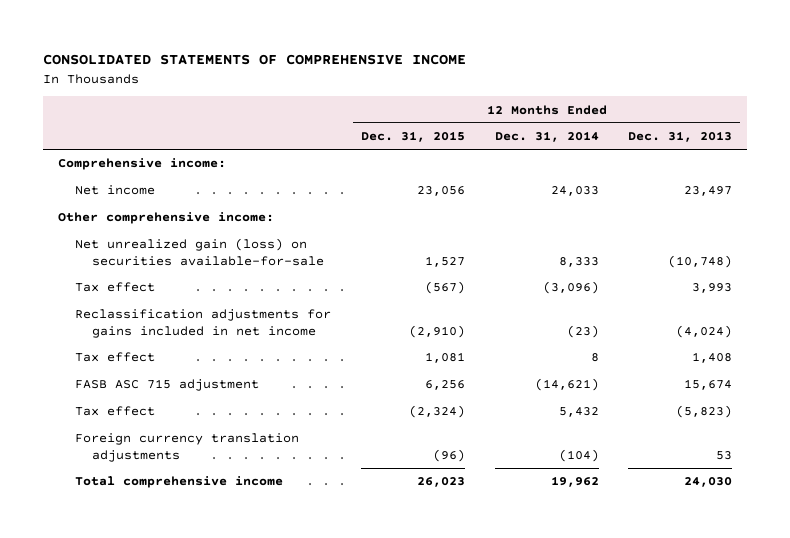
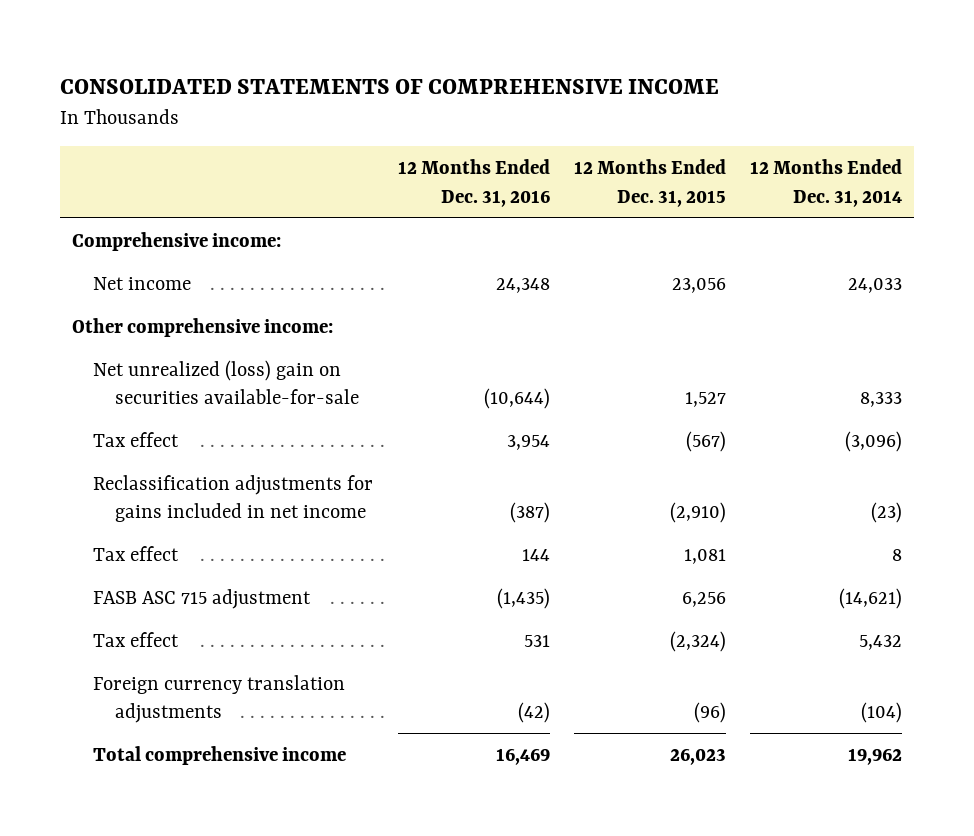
- | 12 Months Ended Dec. 31, 2015 | 12 Months Ended Dec. 31, 2014 | 12 Months Ended Dec. 31, 2013
+ | 12 Months Ended Dec. 31, 2016 | 12 Months Ended Dec. 31, 2015 | 12 Months Ended Dec. 31, 2014
- Net unrealized gain (loss) on securities available-for-sale | 1,527 | 8,333 | (10,748)
+ Net unrealized (loss) gain on securities available-for-sale | (10,644) | 1,527 | 8,333

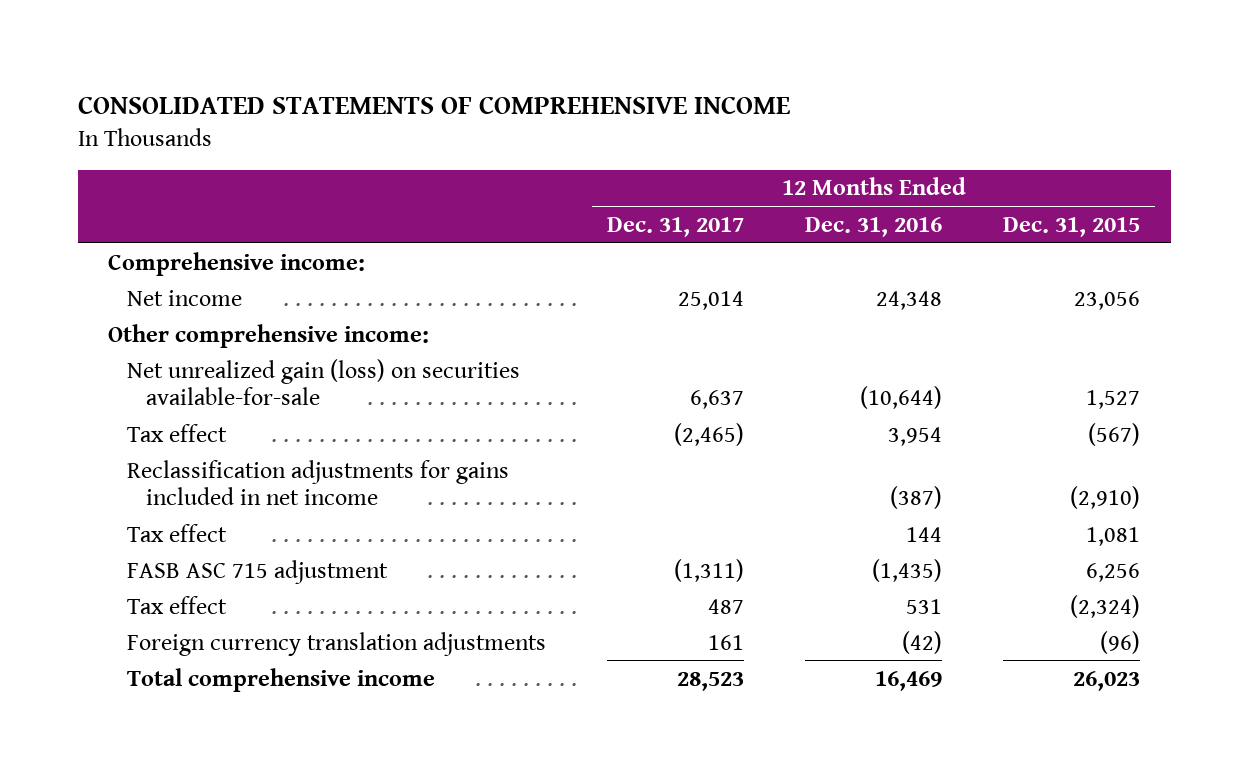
- | 12 Months Ended Dec. 31, 2016 | 12 Months Ended Dec. 31, 2015 | 12 Months Ended Dec. 31, 2014
+ | 12 Months Ended Dec. 31, 2017 | 12 Months Ended Dec. 31, 2016 | 12 Months Ended Dec. 31, 2015
- Net unrealized (loss) gain on securities available-for-sale | (10,644) | 1,527 | 8,333
+ Net unrealized gain (loss) on securities available-for-sale | 6,637 | (10,644) | 1,527

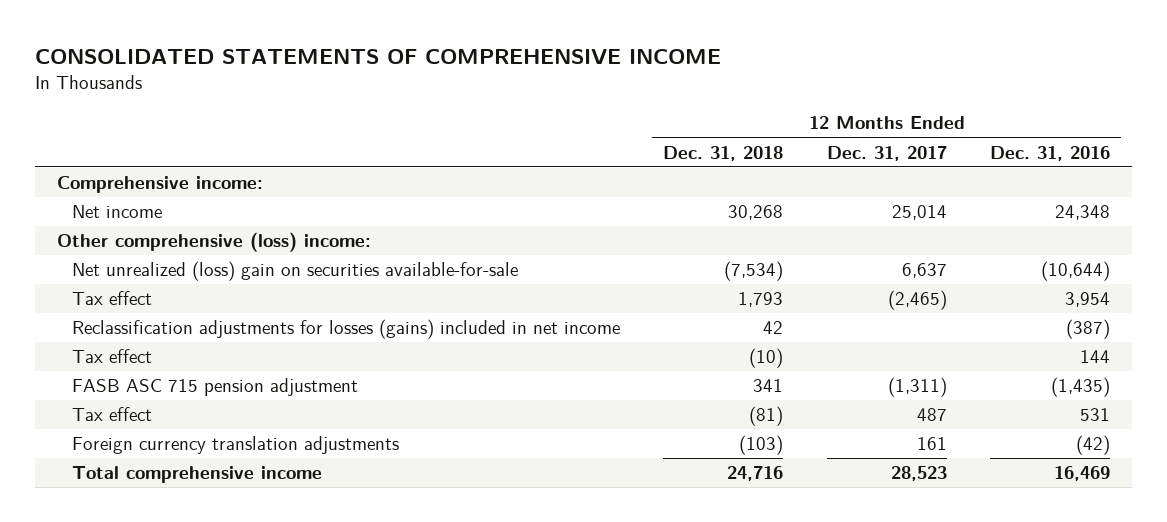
- | 12 Months Ended Dec. 31, 2017 | 12 Months Ended Dec. 31, 2016 | 12 Months Ended Dec. 31, 2015
+ | 12 Months Ended Dec. 31, 2018 | 12 Months Ended Dec. 31, 2017 | 12 Months Ended Dec. 31, 2016
- Other comprehensive income:
- Net unrealized gain (loss) on securities available-for-sale | 6,637 | (10,644) | 1,527
+ Other comprehensive (loss) income:
+ Net unrealized (loss) gain on securities available-for-sale | (7,534) | 6,637 | (10,644)
- Reclassification adjustments for gains included in net income | | (387) | (2,910)
+ Reclassification adjustments for losses (gains) included in net income | 42 | | (387)
- FASB ASC 715 adjustment | (1,311) | (1,435) | 6,256
+ FASB ASC 715 pension adjustment | 341 | (1,311) | (1,435)

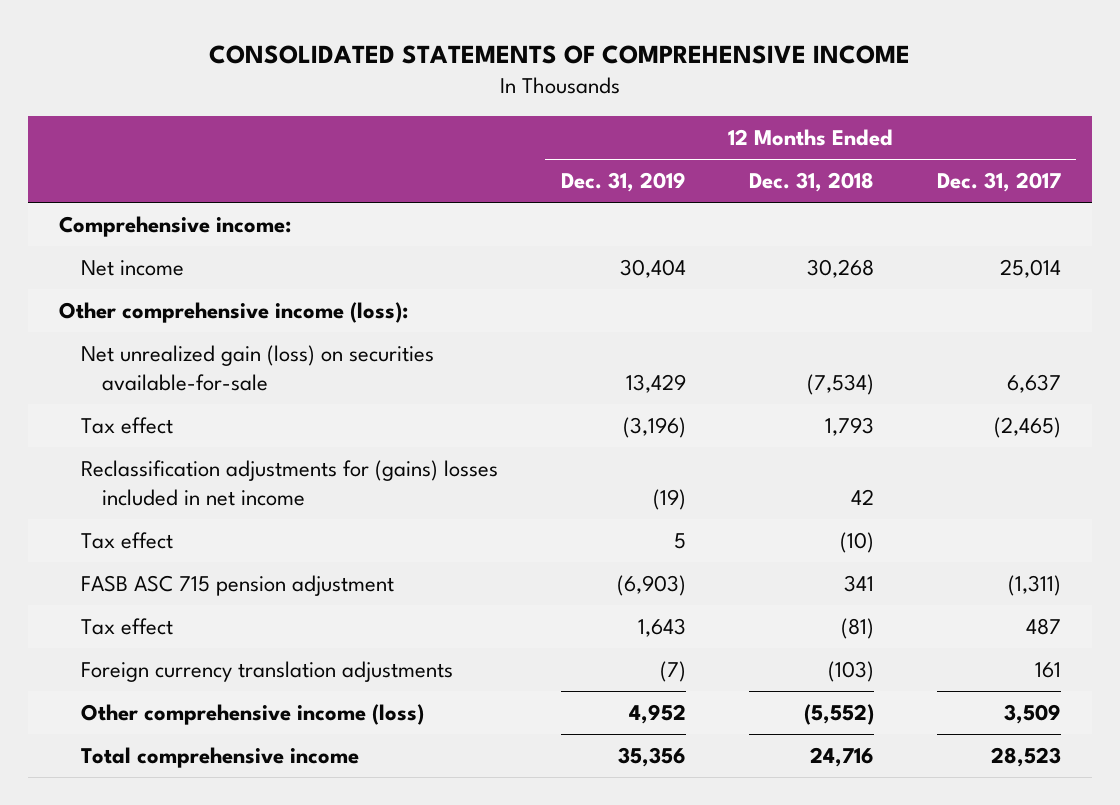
- | 12 Months Ended Dec. 31, 2018 | 12 Months Ended Dec. 31, 2017 | 12 Months Ended Dec. 31, 2016
+ | 12 Months Ended Dec. 31, 2019 | 12 Months Ended Dec. 31, 2018 | 12 Months Ended Dec. 31, 2017
- Other comprehensive (loss) income:
- Net unrealized (loss) gain on securities available-for-sale | (7,534) | 6,637 | (10,644)
+ Other comprehensive income (loss):
+ Net unrealized gain (loss) on securities available-for-sale | 13,429 | (7,534) | 6,637
- Reclassification adjustments for losses (gains) included in net income | 42 | | (387)
+ Reclassification adjustments for (gains) losses included in net income | (19) | 42 |
+ Other comprehensive income (loss) | 4,952 | (5,552) | 3,509

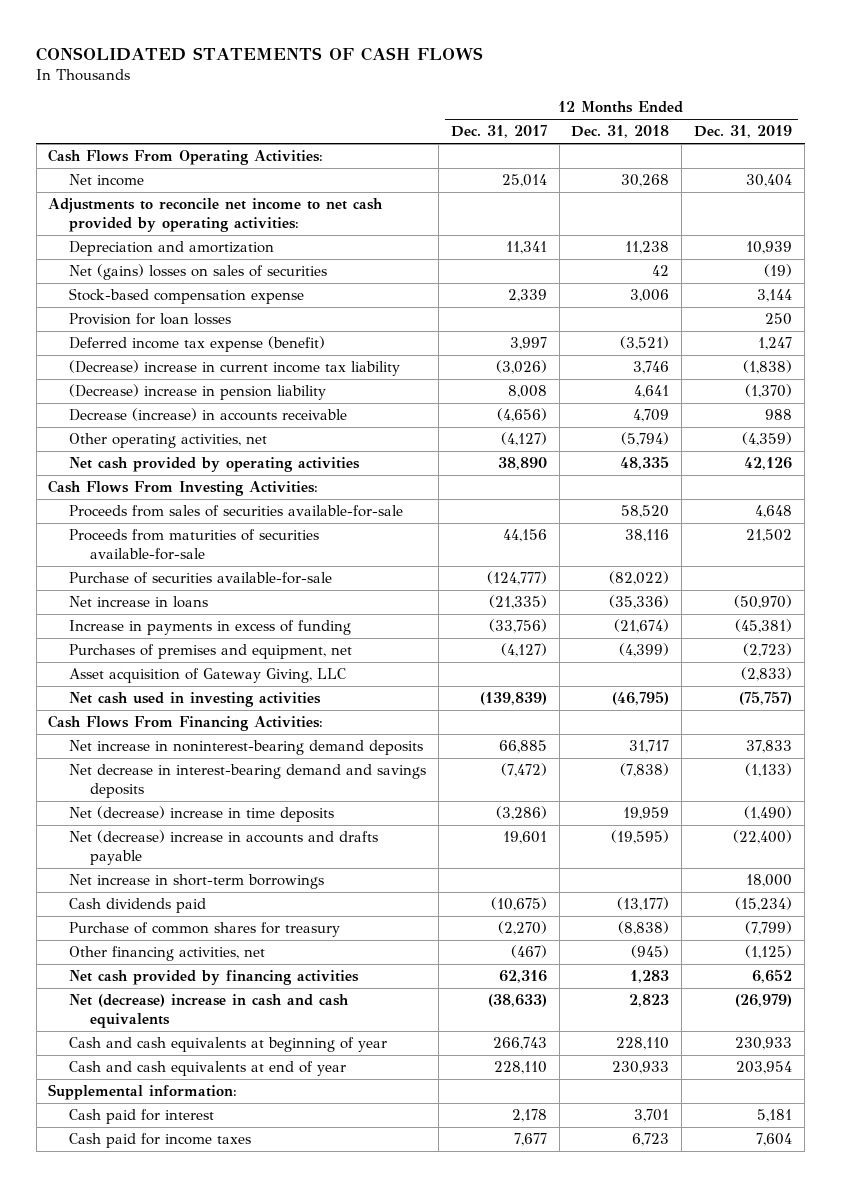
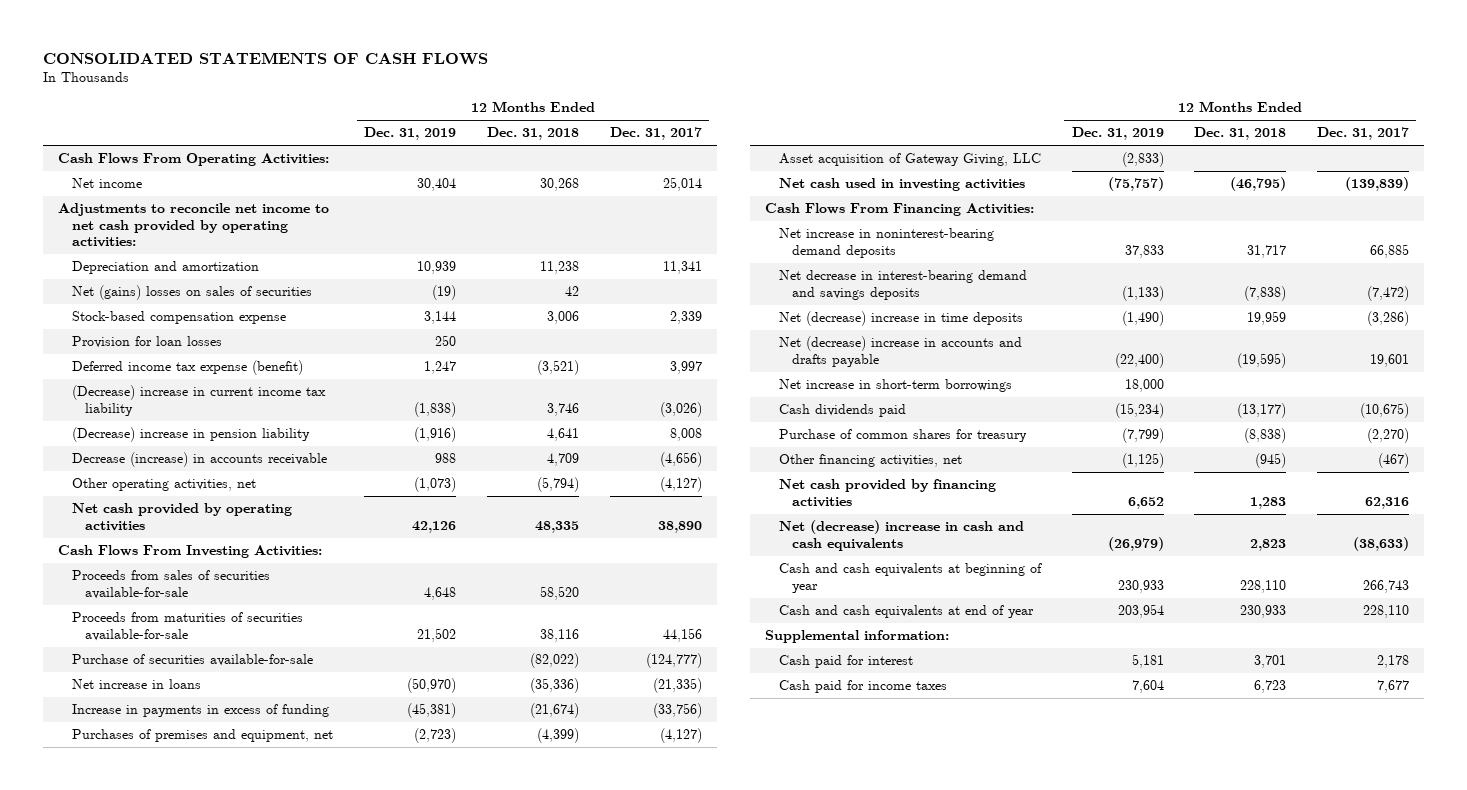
- | 12 Months Ended Dec. 31, 2017 | 12 Months Ended Dec. 31, 2018 | 12 Months Ended Dec. 31, 2019
+ | 12 Months Ended Dec. 31, 2019 | 12 Months Ended Dec. 31, 2018 | 12 Months Ended Dec. 31, 2017
- (Decrease) increase in pension liability | 8,008 | 4,641 | (1,370)
+ (Decrease) increase in pension liability | (1,916) | 4,641 | 8,008
- Other operating activities, net | (4,127) | (5,794) | (4,359)
+ Other operating activities, net | (1,073) | (5,794) | (4,127)

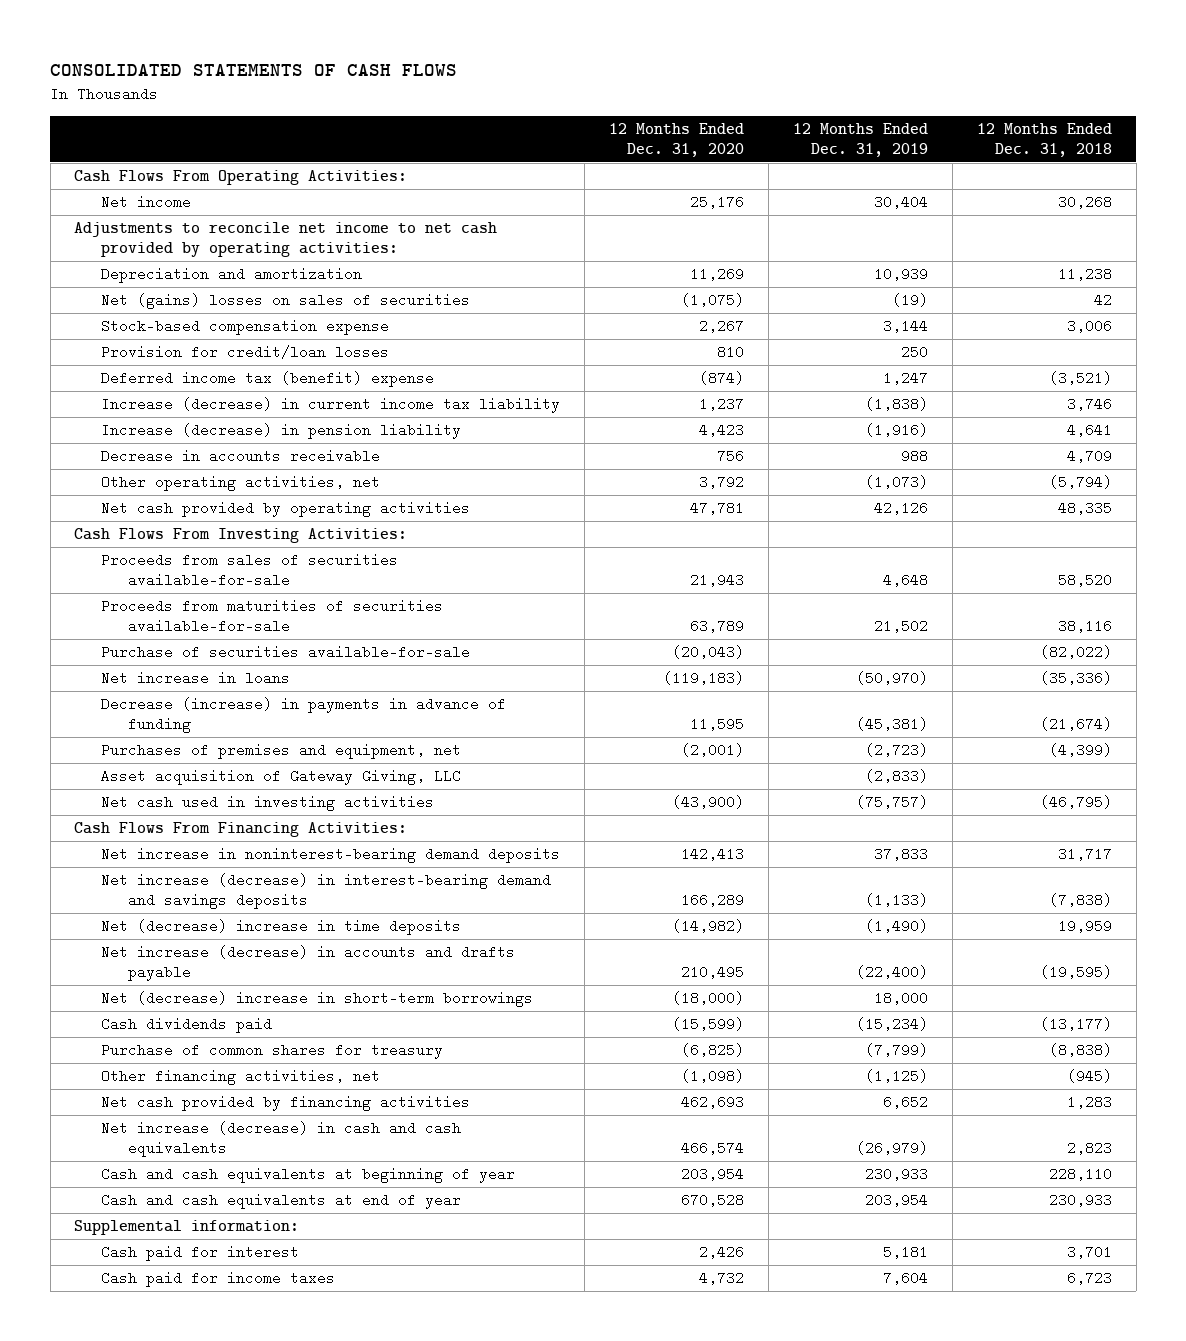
- | 12 Months Ended Dec. 31, 2019 | 12 Months Ended Dec. 31, 2018 | 12 Months Ended Dec. 31, 2017
+ | 12 Months Ended Dec. 31, 2020 | 12 Months Ended Dec. 31, 2019 | 12 Months Ended Dec. 31, 2018
- Provision for loan losses | 250 | |
- Deferred income tax expense (benefit) | 1,247 | (3,521) | 3,997
- (Decrease) increase in current income tax liability | (1,838) | 3,746 | (3,026)
- (Decrease) increase in pension liability | (1,916) | 4,641 | 8,008
- Decrease (increase) in accounts receivable | 988 | 4,709 | (4,656)
+ Provision for credit/loan losses | 810 | 250 |
+ Deferred income tax (benefit) expense | (874) | 1,247 | (3,521)
+ Increase (decrease) in current income tax liability | 1,237 | (1,838) | 3,746
+ Increase (decrease) in pension liability | 4,423 | (1,916) | 4,641
+ Decrease in accounts receivable | 756 | 988 | 4,709
- Increase in payments in excess of funding | (45,381) | (21,674) | (33,756)
+ Decrease (increase) in payments in advance of funding | 11,595 | (45,381) | (21,674)
- Net decrease in interest-bearing demand and savings deposits | (1,133) | (7,838) | (7,472)
+ Net increase (decrease) in interest-bearing demand and savings deposits | 166,289 | (1,133) | (7,838)
- Net (decrease) increase in accounts and drafts payable | (22,400) | (19,595) | 19,601
- Net increase in short-term borrowings | 18,000 | |
+ Net increase (decrease) in accounts and drafts payable | 210,495 | (22,400) | (19,595)
+ Net (decrease) increase in short-term borrowings | (18,000) | 18,000 |
- Net (decrease) increase in cash and cash equivalents | (26,979) | 2,823 | (38,633)
+ Net increase (decrease) in cash and cash equivalents | 466,574 | (26,979) | 2,823

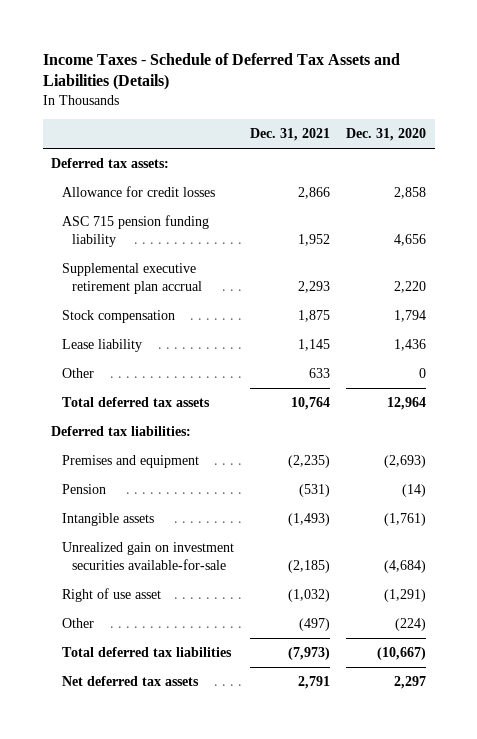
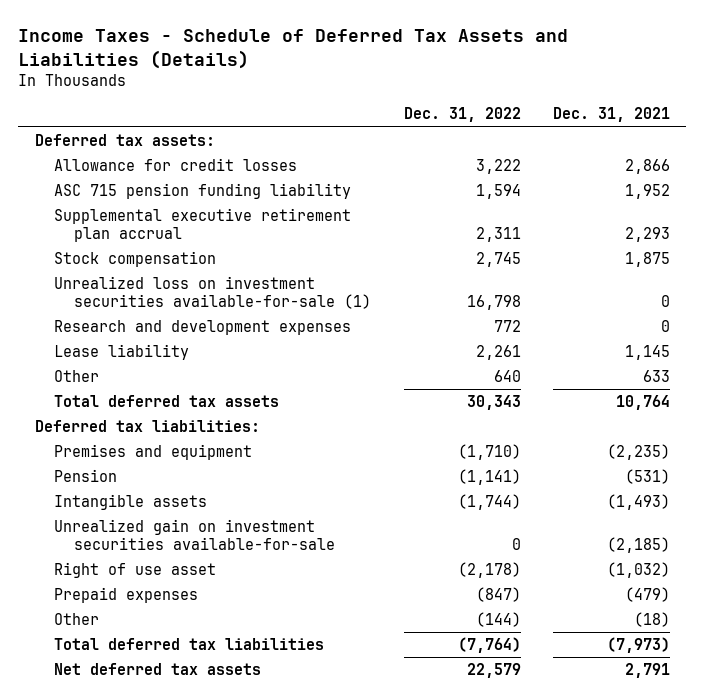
- | Dec. 31, 2021 | Dec. 31, 2020
+ | Dec. 31, 2022 | Dec. 31, 2021
+ Unrealized loss on investment securities available-for-sale (1) | 16,798 | 0
+ Research and development expenses | 772 | 0
- Other | (497) | (224)
+ Prepaid expenses | (847) | (479)
+ Other | (144) | (18)

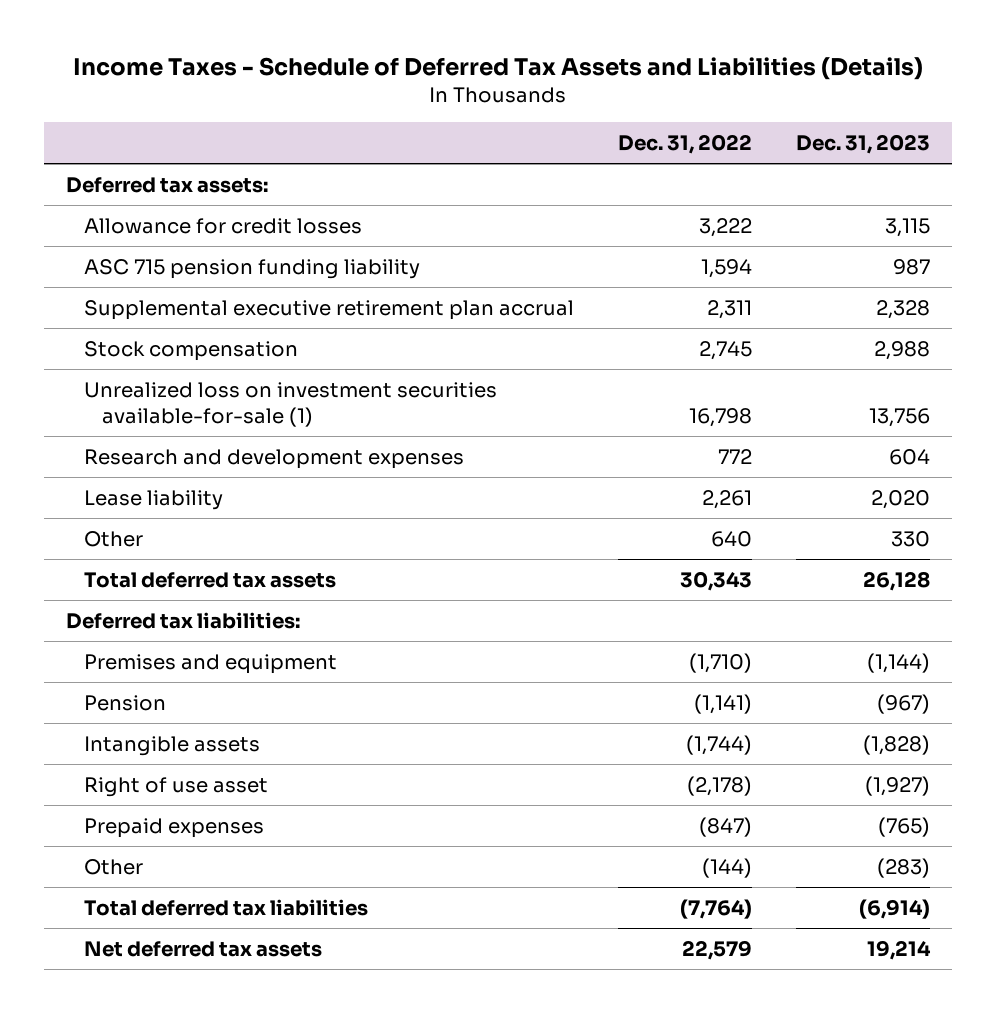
- | Dec. 31, 2022 | Dec. 31, 2021
+ | Dec. 31, 2022 | Dec. 31, 2023
- Unrealized gain on investment securities available-for-sale | 0 | (2,185)

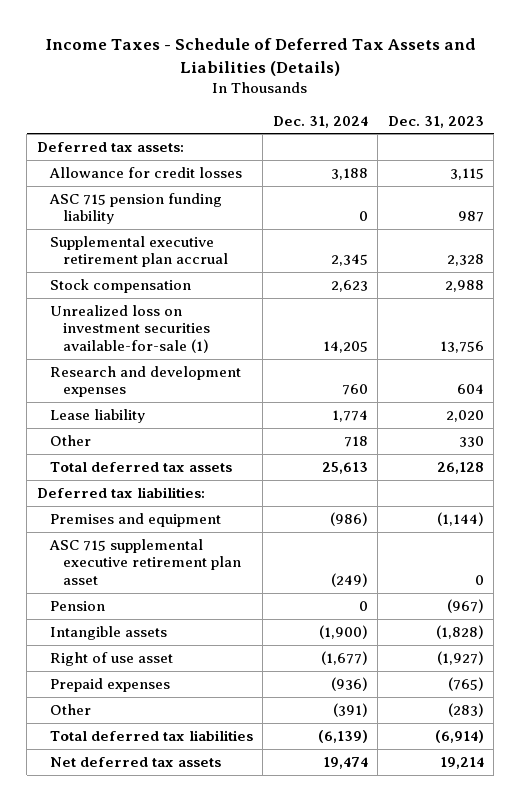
- | Dec. 31, 2022 | Dec. 31, 2023
+ | Dec. 31, 2024 | Dec. 31, 2023
+ ASC 715 supplemental executive retirement plan asset | (249) | 0

